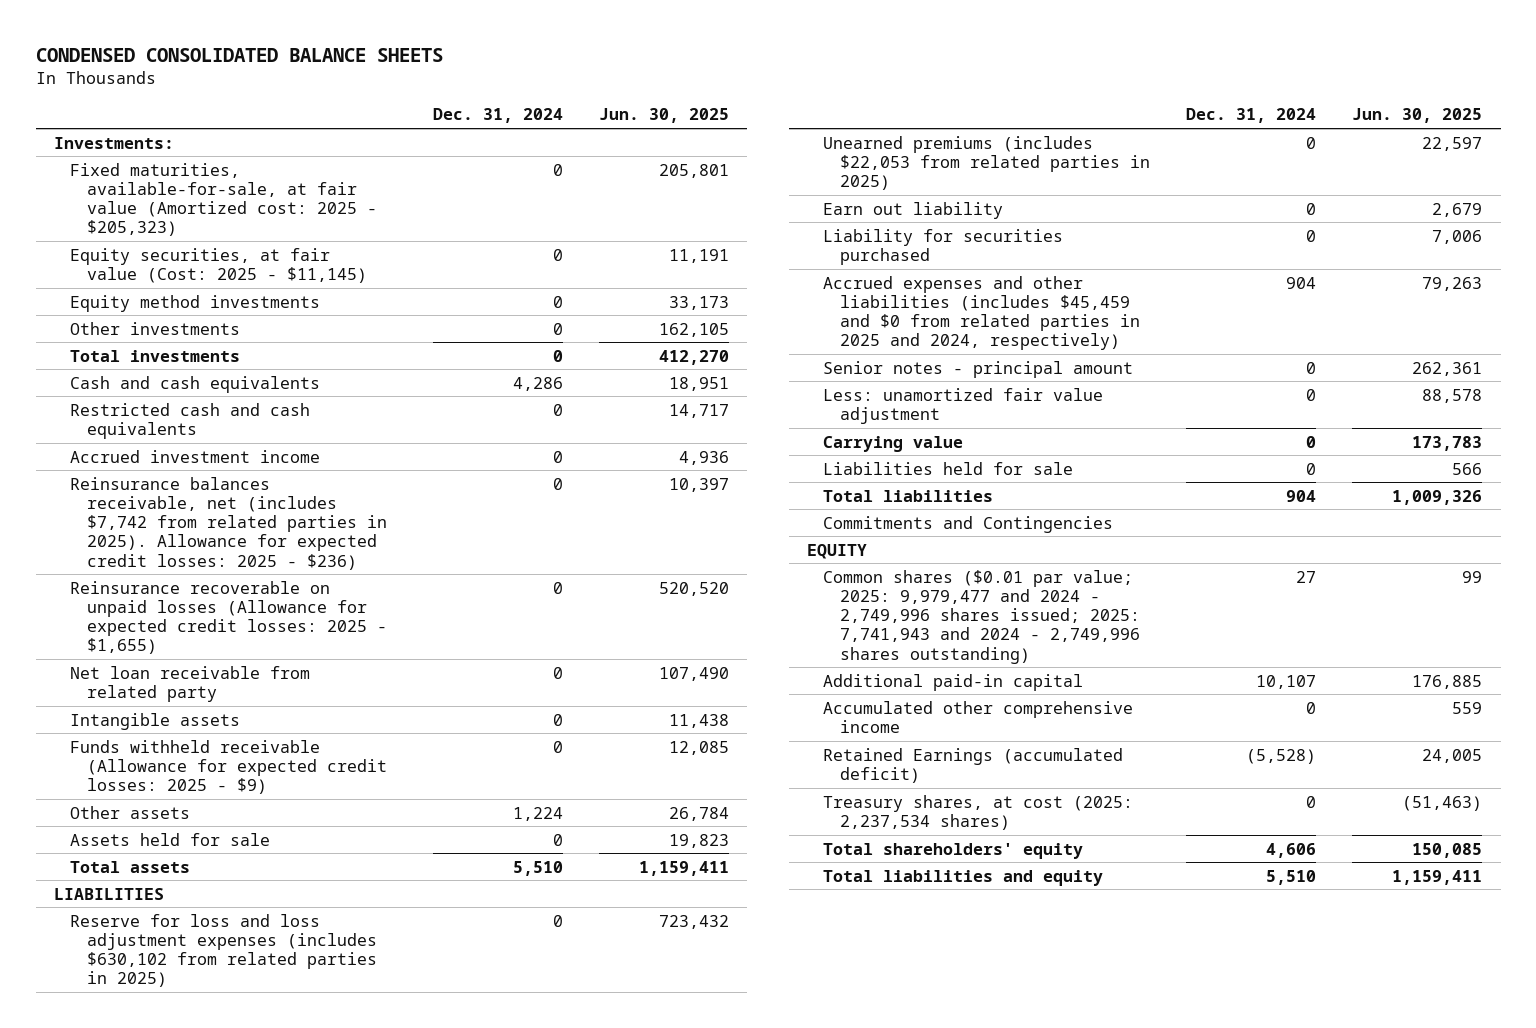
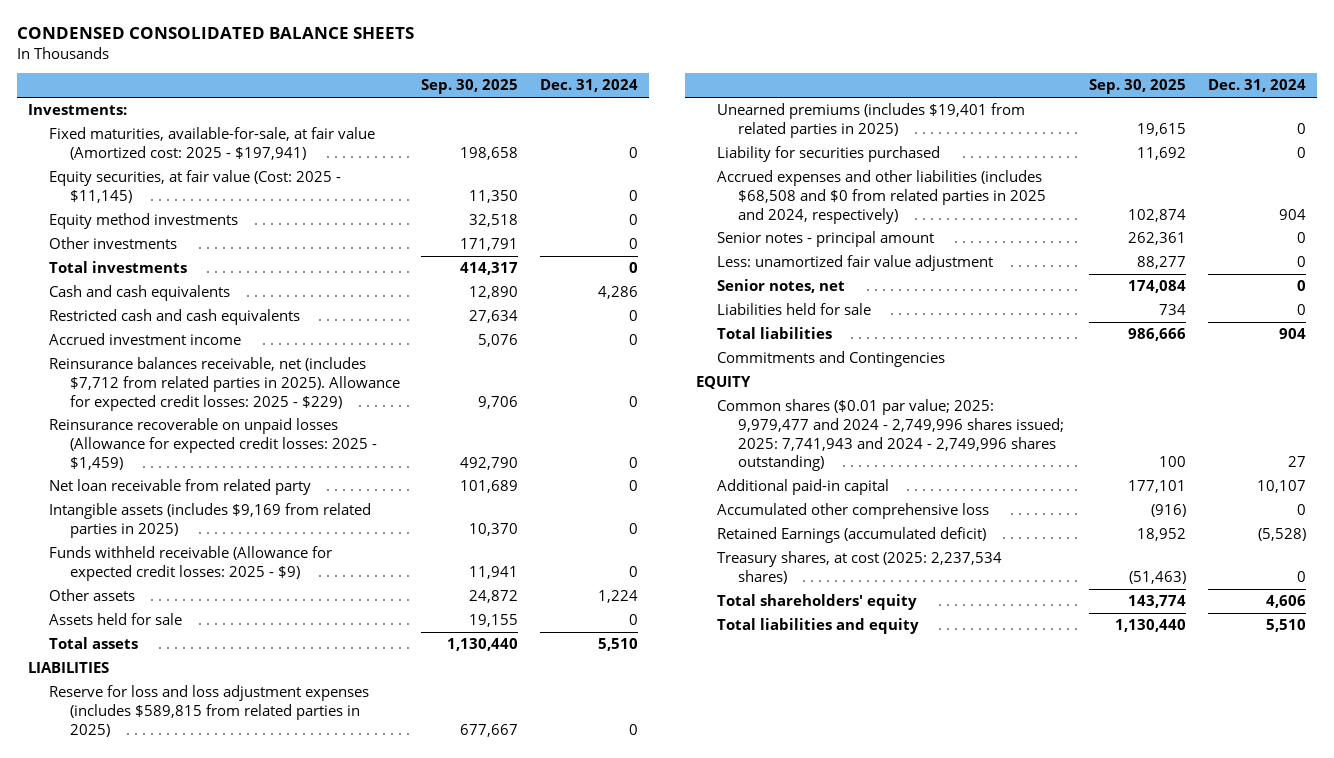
- | Dec. 31, 2024 | Jun. 30, 2025
+ | Sep. 30, 2025 | Dec. 31, 2024
- Fixed maturities, available-for-sale, at fair value (Amortized cost: 2025 - $205,323) | 0 | 205,801
+ Fixed maturities, available-for-sale, at fair value (Amortized cost: 2025 - $197,941) | 198,658 | 0
- Reinsurance balances receivable, net (includes $7,742 from related parties in 2025). Allowance for expected credit losses: 2025 - $236) | 0 | 10,397
- Reinsurance recoverable on unpaid losses (Allowance for expected credit losses: 2025 - $1,655) | 0 | 520,520
+ Reinsurance balances receivable, net (includes $7,712 from related parties in 2025). Allowance for expected credit losses: 2025 - $229) | 9,706 | 0
+ Reinsurance recoverable on unpaid losses (Allowance for expected credit losses: 2025 - $1,459) | 492,790 | 0
- Intangible assets | 0 | 11,438
+ Intangible assets (includes $9,169 from related parties in 2025) | 10,370 | 0
- Reserve for loss and loss adjustment expenses (includes $630,102 from related parties in 2025) | 0 | 723,432
- Unearned premiums (includes $22,053 from related parties in 2025) | 0 | 22,597
- Earn out liability | 0 | 2,679
+ Reserve for loss and loss adjustment expenses (includes $589,815 from related parties in 2025) | 677,667 | 0
+ Unearned premiums (includes $19,401 from related parties in 2025) | 19,615 | 0
- Accrued expenses and other liabilities (includes $45,459 and $0 from related parties in 2025 and 2024, respectively) | 904 | 79,263
+ Accrued expenses and other liabilities (includes $68,508 and $0 from related parties in 2025 and 2024, respectively) | 102,874 | 904
- Carrying value | 0 | 173,783
+ Senior notes, net | 174,084 | 0
- Accumulated other comprehensive income | 0 | 559
+ Accumulated other comprehensive loss | (916) | 0

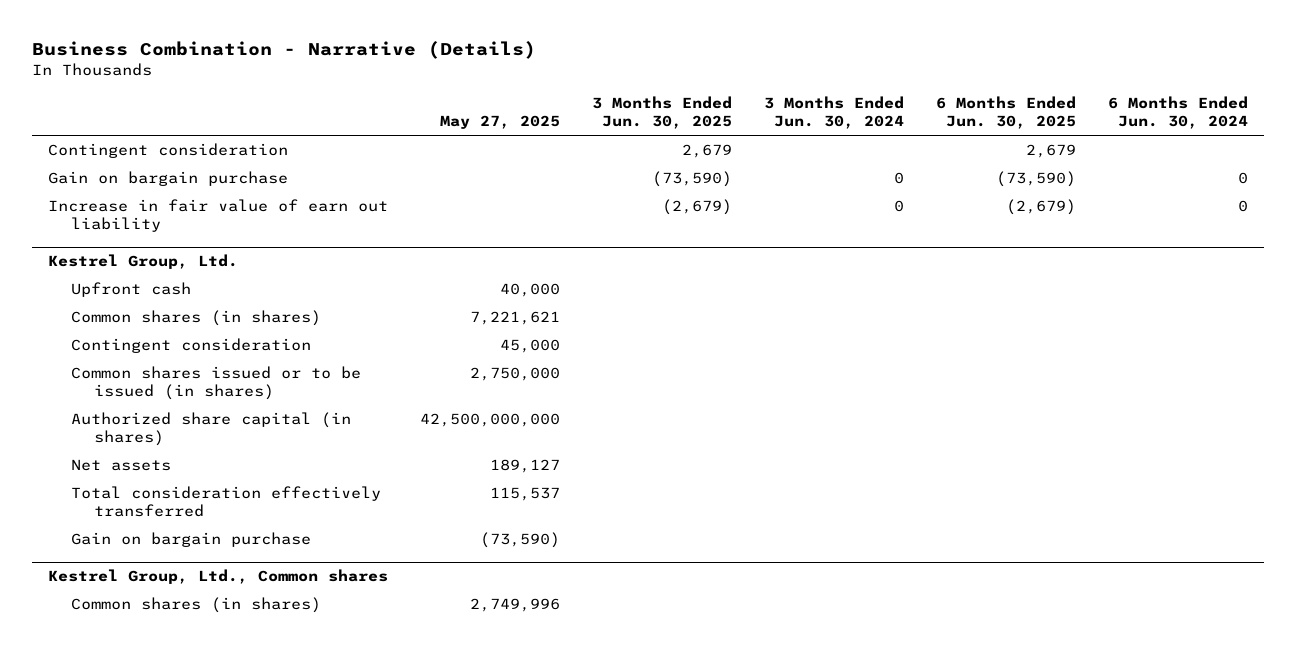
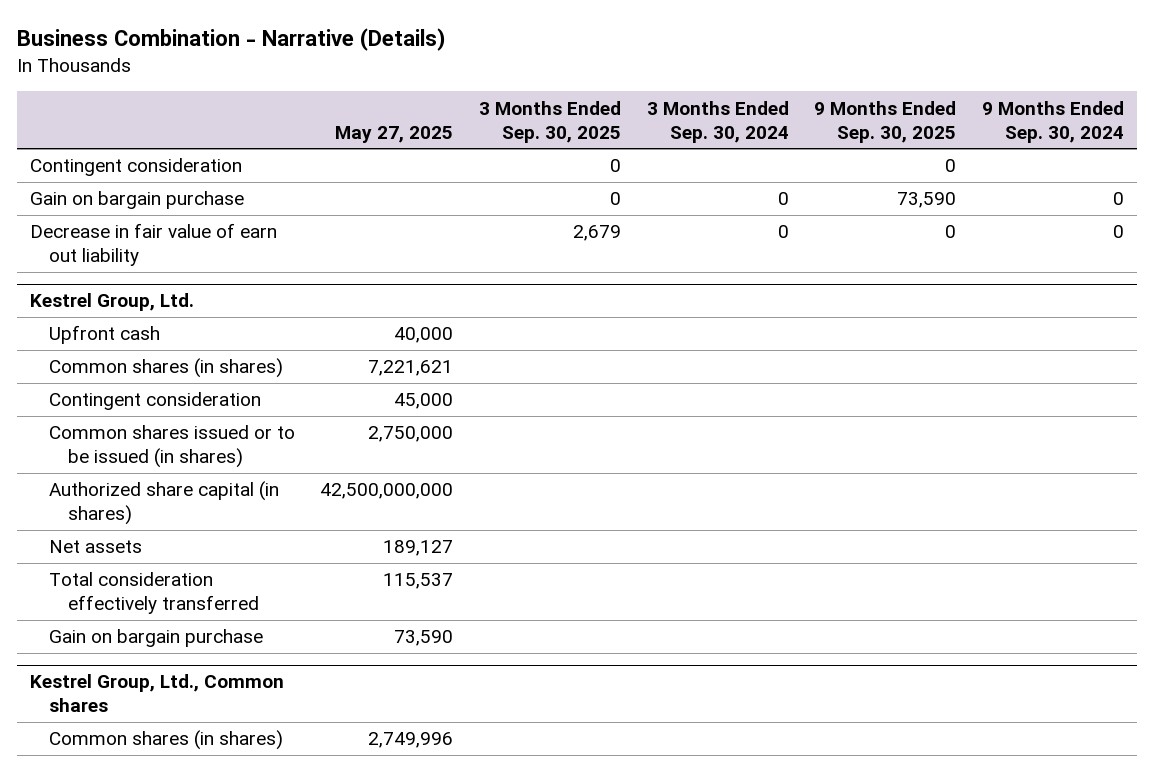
- | May 27, 2025 | 3 Months Ended Jun. 30, 2025 | 3 Months Ended Jun. 30, 2024 | 6 Months Ended Jun. 30, 2025 | 6 Months Ended Jun. 30, 2024
+ | May 27, 2025 | 3 Months Ended Sep. 30, 2025 | 3 Months Ended Sep. 30, 2024 | 9 Months Ended Sep. 30, 2025 | 9 Months Ended Sep. 30, 2024
- Increase in fair value of earn out liability | | (2,679) | 0 | (2,679) | 0
+ Decrease in fair value of earn out liability | | 2,679 | 0 | 0 | 0
@ Kestrel Group, Ltd.
- Gain on bargain purchase | (73,590) | | | |
+ Gain on bargain purchase | 73,590 | | | |

